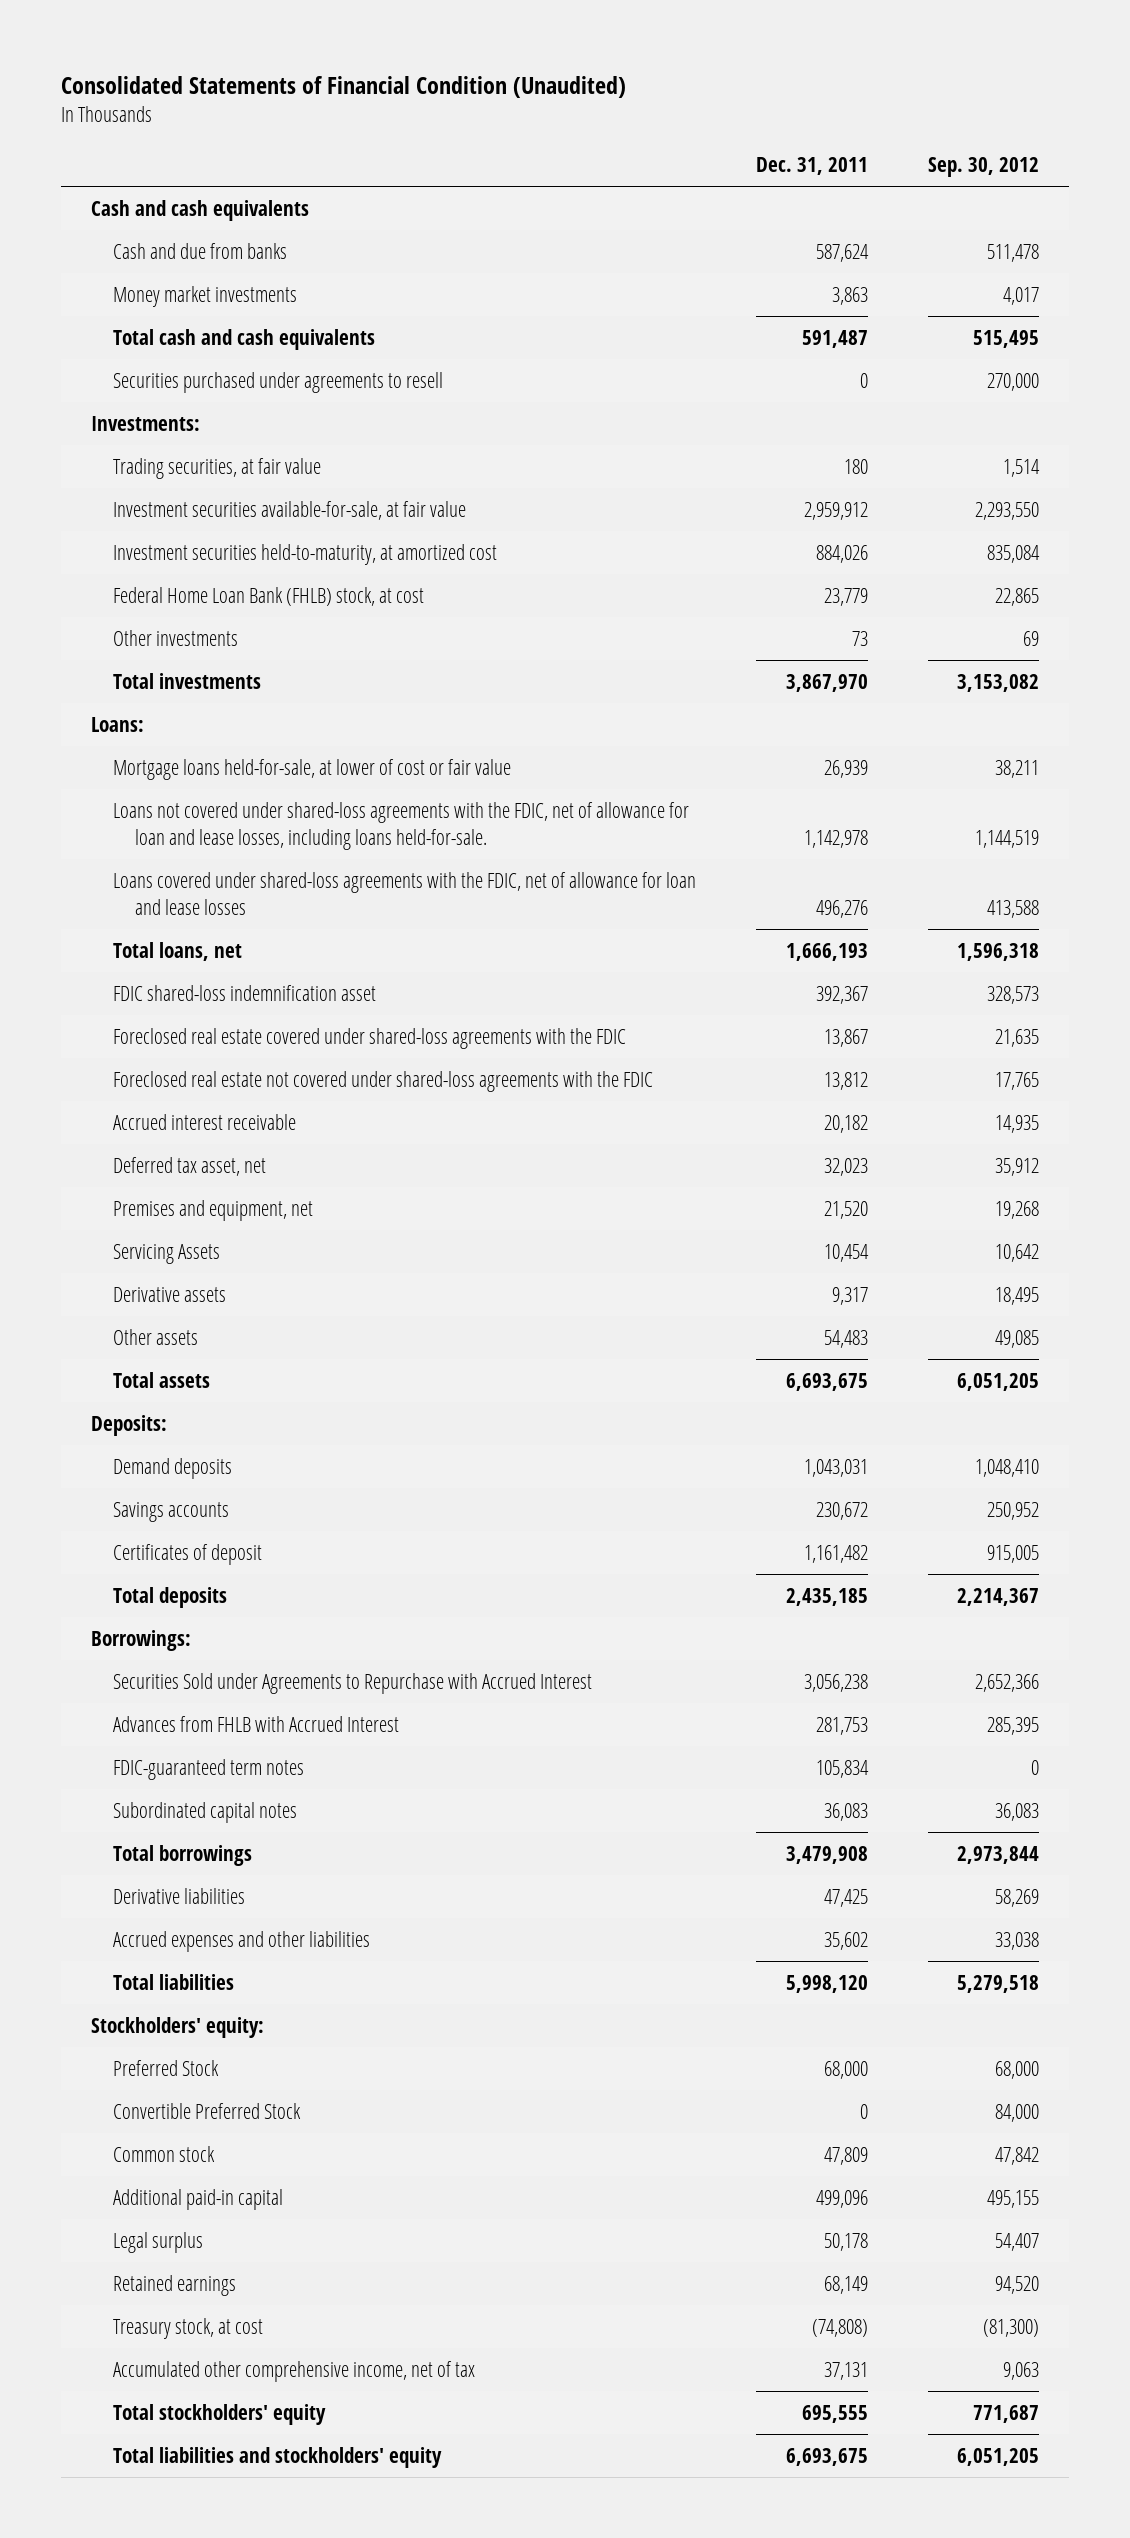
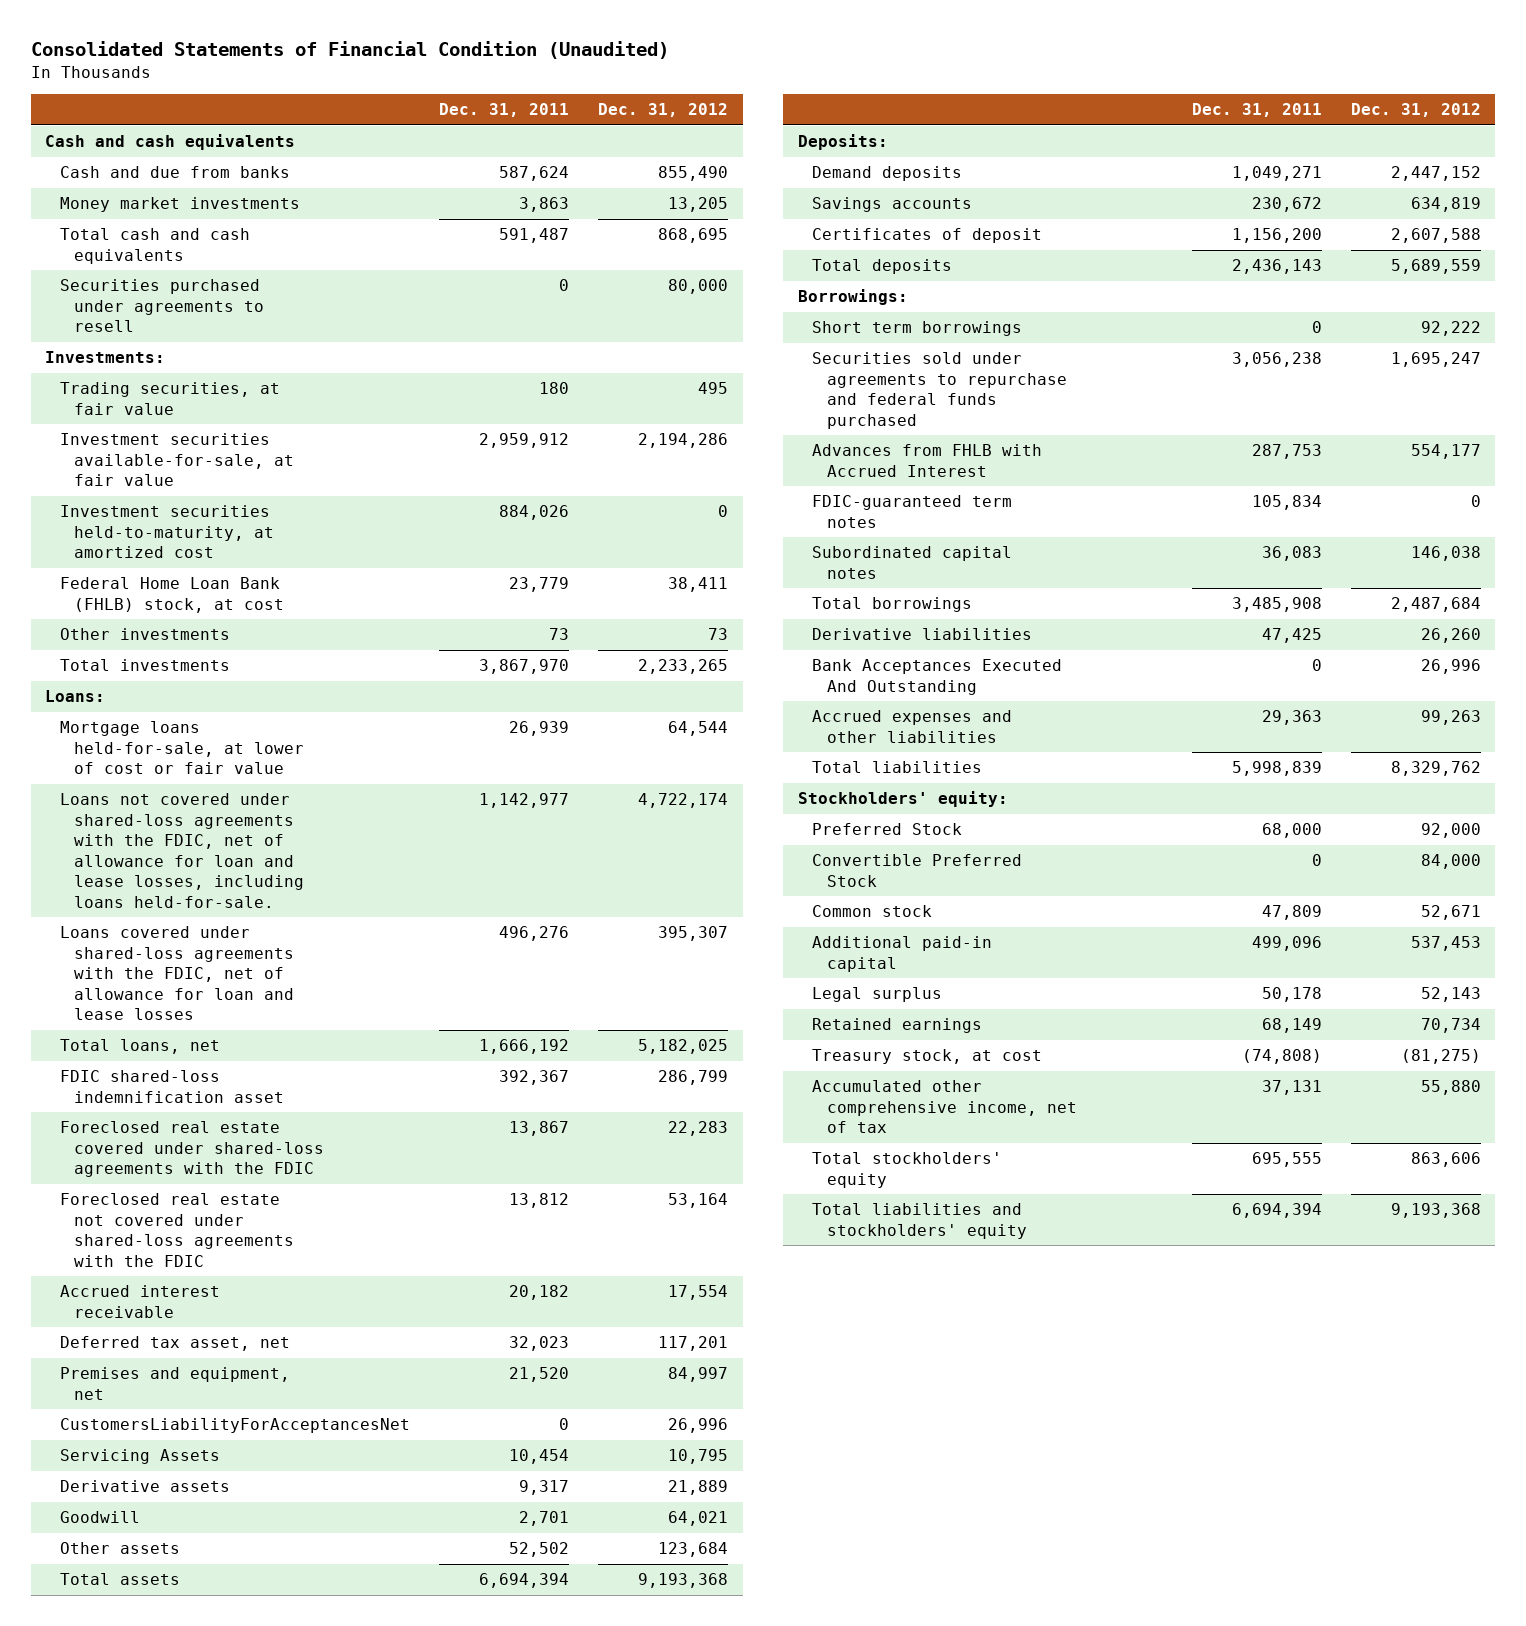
- | Dec. 31, 2011 | Sep. 30, 2012
+ | Dec. 31, 2011 | Dec. 31, 2012
- Loans not covered under shared-loss agreements with the FDIC, net of allowance for loan and lease losses, including loans held-for-sale. | 1,142,978 | 1,144,519
+ Loans not covered under shared-loss agreements with the FDIC, net of allowance for loan and lease losses, including loans held-for-sale. | 1,142,977 | 4,722,174
- Total loans, net | 1,666,193 | 1,596,318
+ Total loans, net | 1,666,192 | 5,182,025
+ CustomersLiabilityForAcceptancesNet | 0 | 26,996
- Other assets | 54,483 | 49,085
- Total assets | 6,693,675 | 6,051,205
+ Goodwill | 2,701 | 64,021
+ Other assets | 52,502 | 123,684
+ Total assets | 6,694,394 | 9,193,368
- Demand deposits | 1,043,031 | 1,048,410
+ Demand deposits | 1,049,271 | 2,447,152
- Certificates of deposit | 1,161,482 | 915,005
- Total deposits | 2,435,185 | 2,214,367
+ Certificates of deposit | 1,156,200 | 2,607,588
+ Total deposits | 2,436,143 | 5,689,559
- Securities Sold under Agreements to Repurchase with Accrued Interest | 3,056,238 | 2,652,366
- Advances from FHLB with Accrued Interest | 281,753 | 285,395
+ Short term borrowings | 0 | 92,222
+ Securities sold under agreements to repurchase and federal funds purchased | 3,056,238 | 1,695,247
+ Advances from FHLB with Accrued Interest | 287,753 | 554,177
- Total borrowings | 3,479,908 | 2,973,844
+ Total borrowings | 3,485,908 | 2,487,684
- Accrued expenses and other liabilities | 35,602 | 33,038
- Total liabilities | 5,998,120 | 5,279,518
+ Bank Acceptances Executed And Outstanding | 0 | 26,996
+ Accrued expenses and other liabilities | 29,363 | 99,263
+ Total liabilities | 5,998,839 | 8,329,762
- Total liabilities and stockholders' equity | 6,693,675 | 6,051,205
+ Total liabilities and stockholders' equity | 6,694,394 | 9,193,368

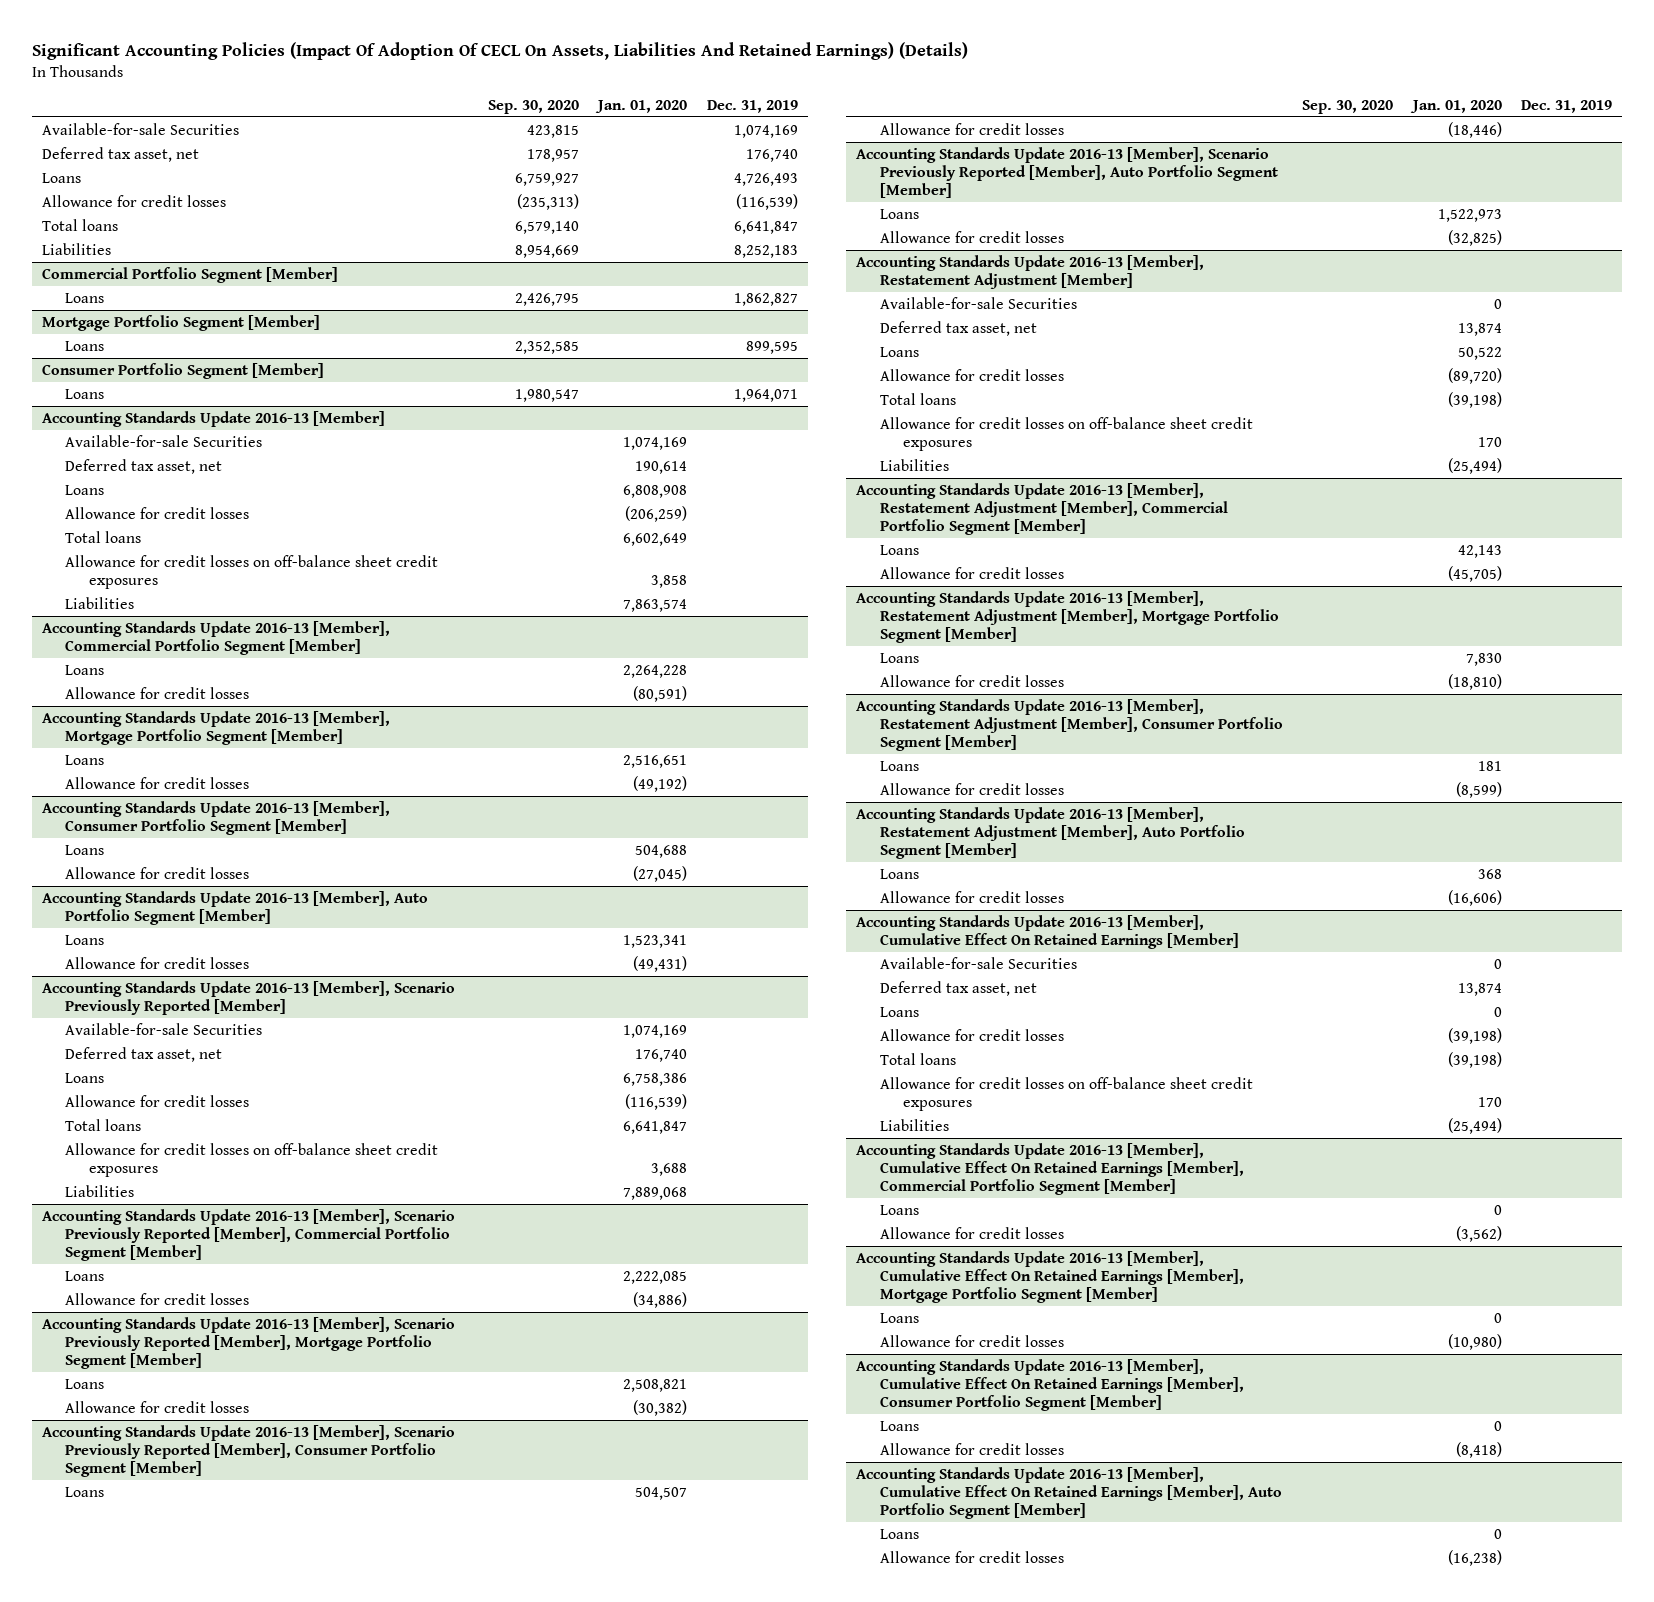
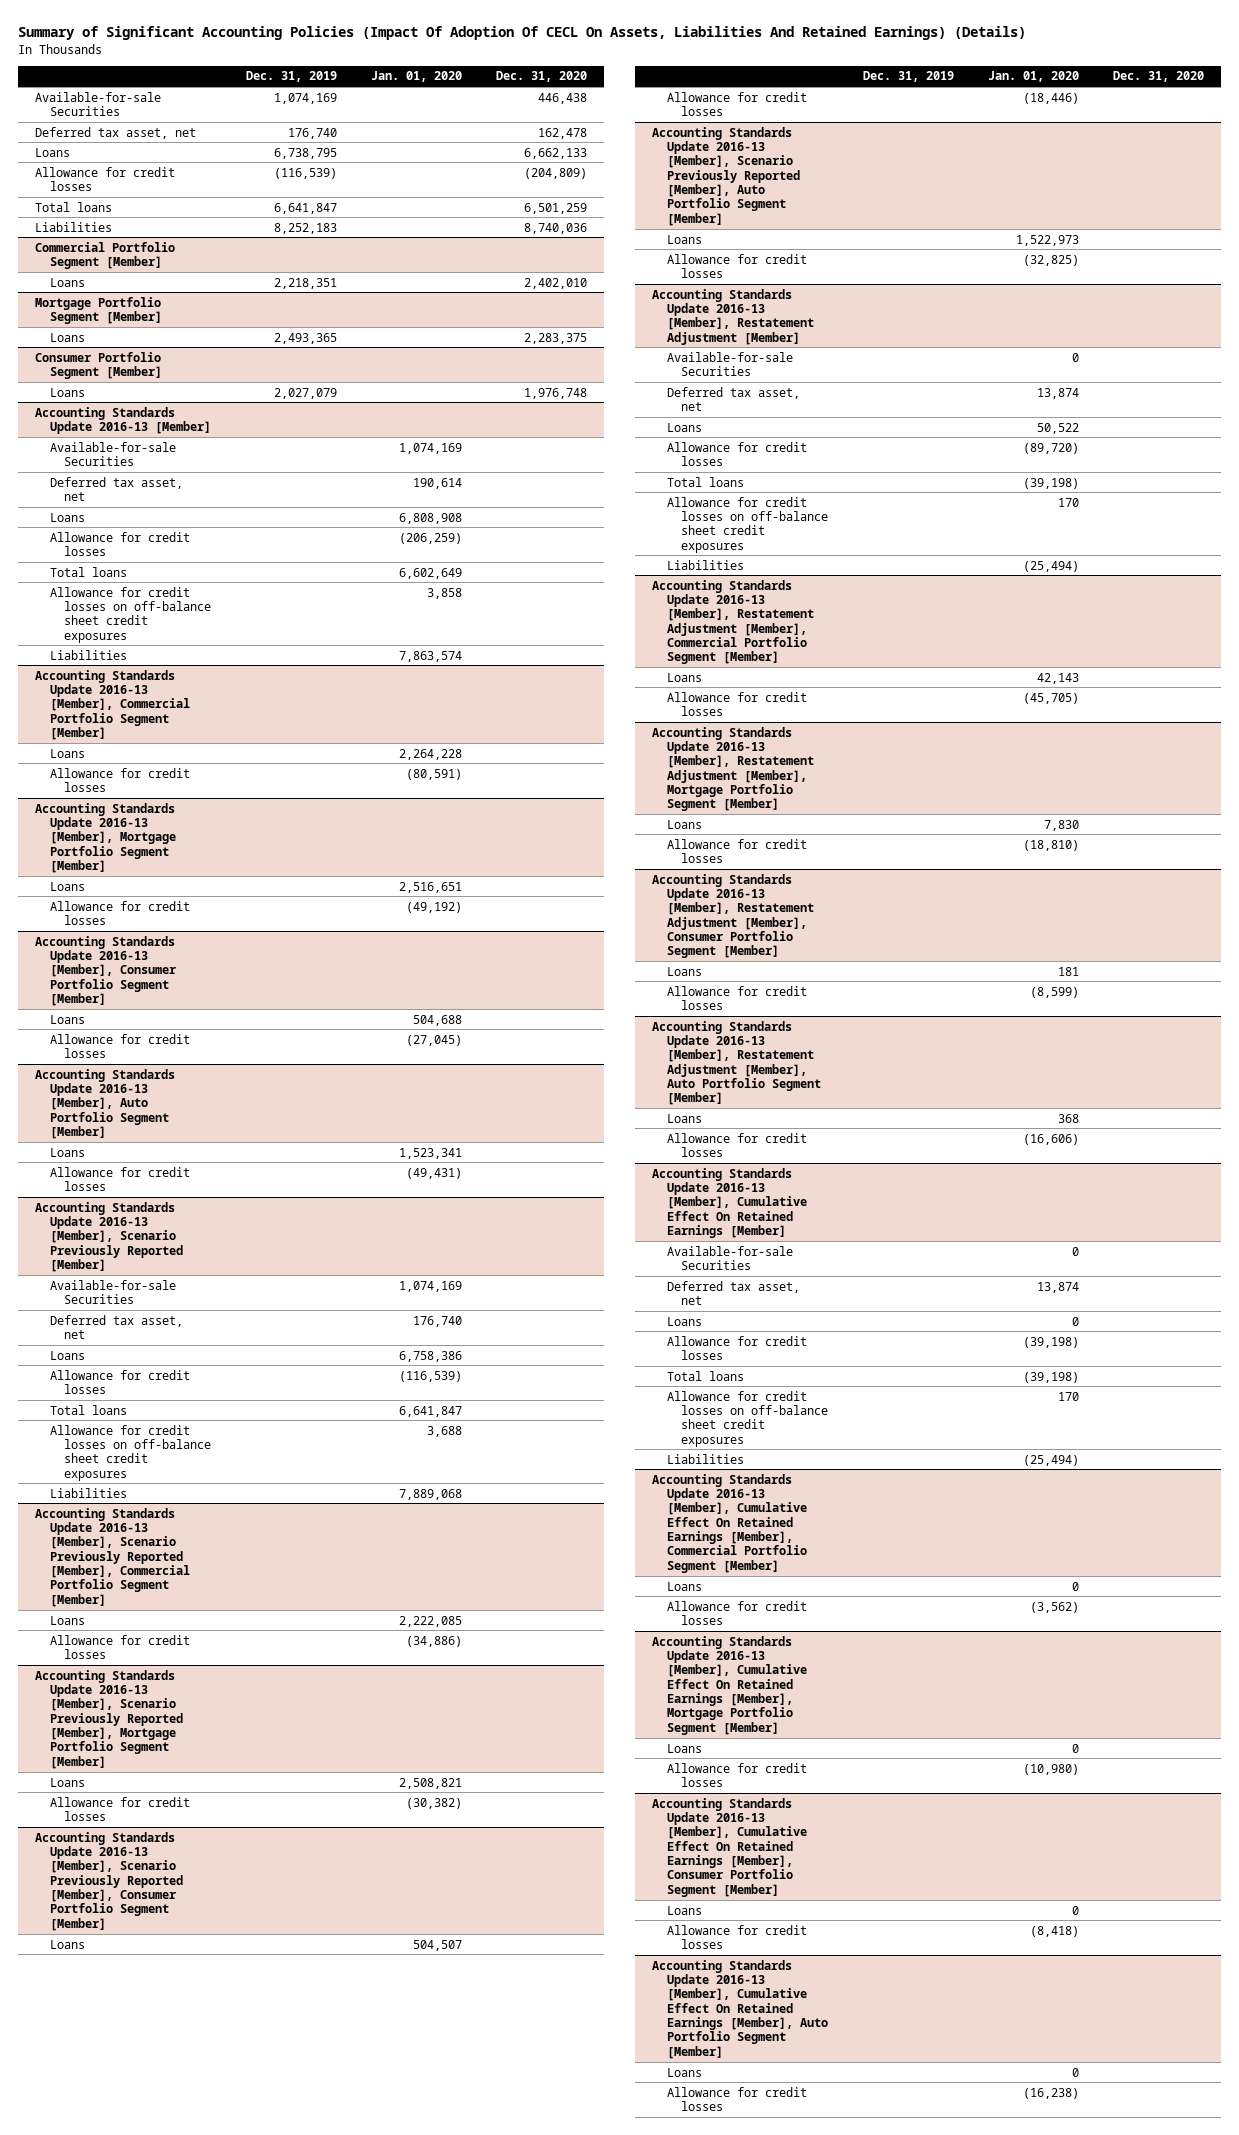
- Significant Accounting Policies (Impact Of Adoption Of CECL On Assets, Liabilities And Retained Earnings) (Details)
+ Summary of Significant Accounting Policies (Impact Of Adoption Of CECL On Assets, Liabilities And Retained Earnings) (Details)
- | Sep. 30, 2020 | Jan. 01, 2020 | Dec. 31, 2019
+ | Dec. 31, 2019 | Jan. 01, 2020 | Dec. 31, 2020
- Loans | 6,759,927 | | 4,726,493
+ Loans | 6,738,795 | | 6,662,133
@ Commercial Portfolio Segment [Member]
- Loans | 2,426,795 | | 1,862,827
+ Loans | 2,218,351 | | 2,402,010
@ Mortgage Portfolio Segment [Member]
- Loans | 2,352,585 | | 899,595
+ Loans | 2,493,365 | | 2,283,375
@ Consumer Portfolio Segment [Member]
- Loans | 1,980,547 | | 1,964,071
+ Loans | 2,027,079 | | 1,976,748

